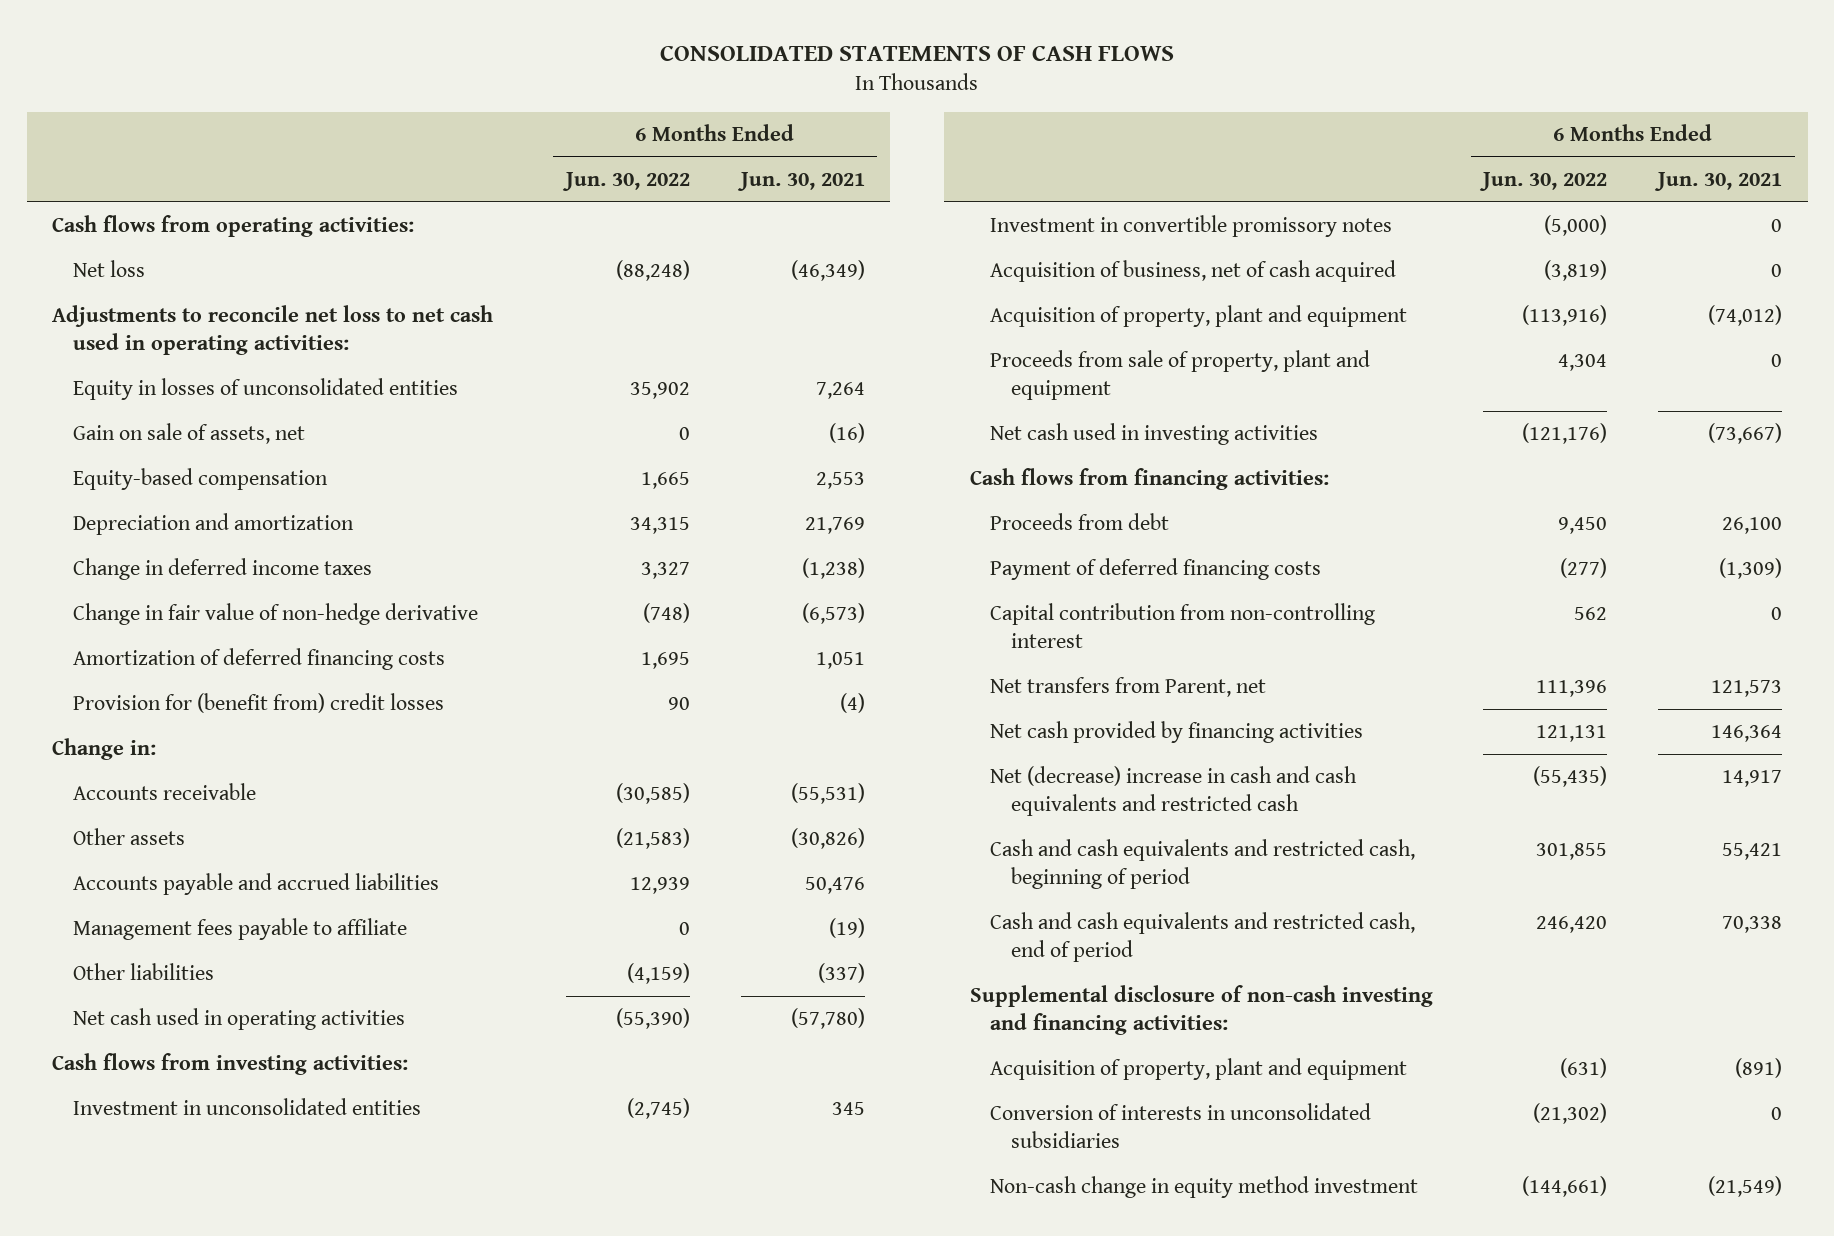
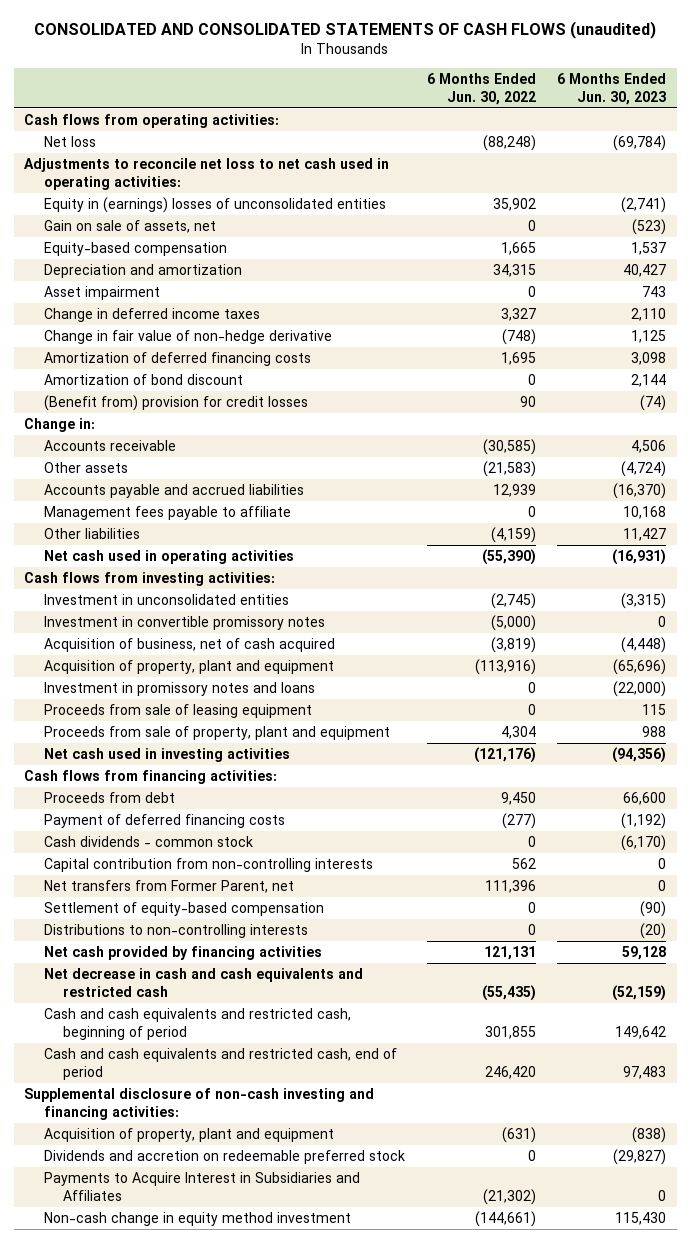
- CONSOLIDATED STATEMENTS OF CASH FLOWS
+ CONSOLIDATED AND CONSOLIDATED STATEMENTS OF CASH FLOWS (unaudited)
- | 6 Months Ended Jun. 30, 2022 | 6 Months Ended Jun. 30, 2021
+ | 6 Months Ended Jun. 30, 2022 | 6 Months Ended Jun. 30, 2023
- Equity in losses of unconsolidated entities | 35,902 | 7,264
+ Equity in (earnings) losses of unconsolidated entities | 35,902 | (2,741)
+ Asset impairment | 0 | 743
- Provision for (benefit from) credit losses | 90 | (4)
+ Amortization of bond discount | 0 | 2,144
+ (Benefit from) provision for credit losses | 90 | (74)
+ Investment in promissory notes and loans | 0 | (22,000)
+ Proceeds from sale of leasing equipment | 0 | 115
- Capital contribution from non-controlling interest | 562 | 0
- Net transfers from Parent, net | 111,396 | 121,573
+ Cash dividends - common stock | 0 | (6,170)
+ Capital contribution from non-controlling interests | 562 | 0
+ Net transfers from Former Parent, net | 111,396 | 0
+ Settlement of equity-based compensation | 0 | (90)
+ Distributions to non-controlling interests | 0 | (20)
- Net (decrease) increase in cash and cash equivalents and restricted cash | (55,435) | 14,917
+ Net decrease in cash and cash equivalents and restricted cash | (55,435) | (52,159)
- Conversion of interests in unconsolidated subsidiaries | (21,302) | 0
+ Dividends and accretion on redeemable preferred stock | 0 | (29,827)
+ Payments to Acquire Interest in Subsidiaries and Affiliates | (21,302) | 0

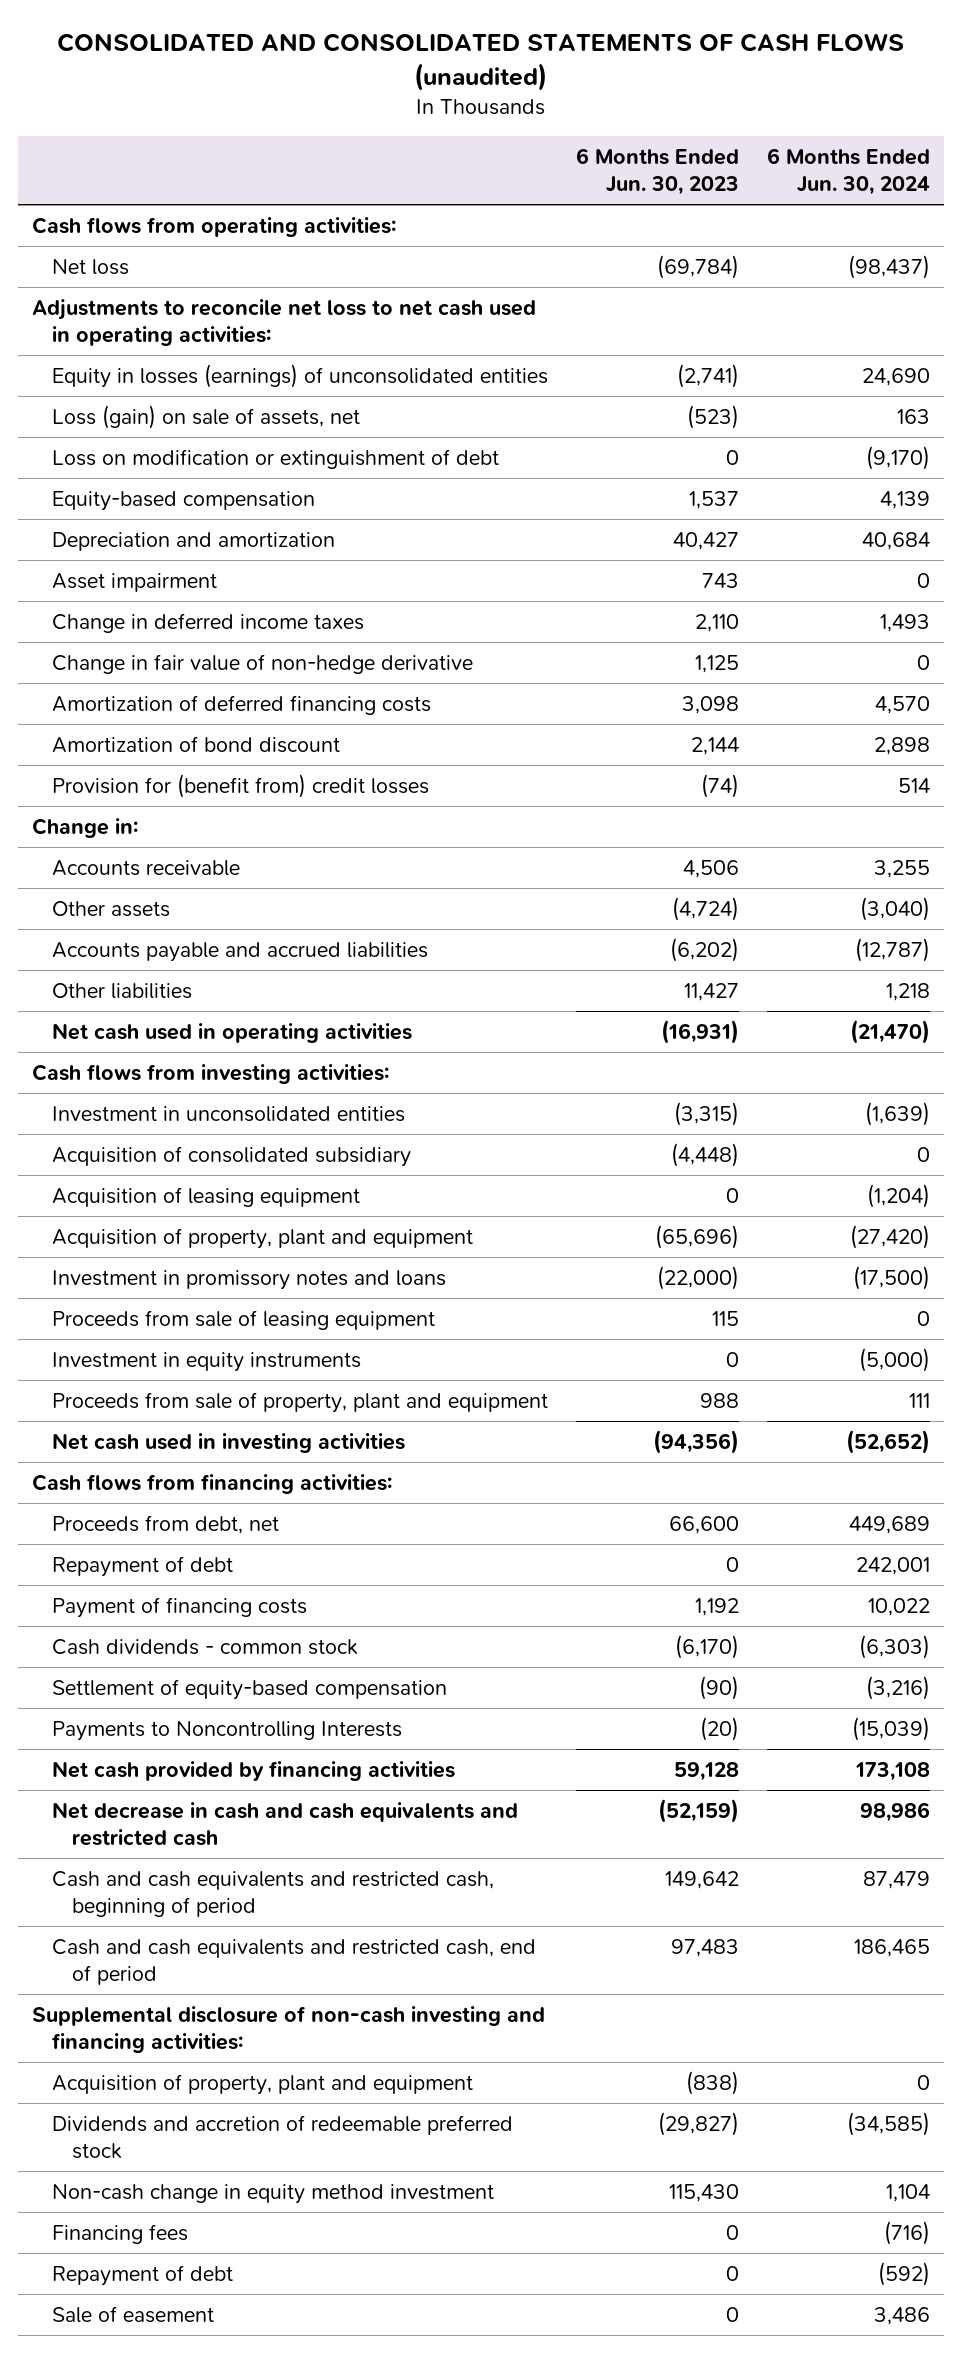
- | 6 Months Ended Jun. 30, 2022 | 6 Months Ended Jun. 30, 2023
+ | 6 Months Ended Jun. 30, 2023 | 6 Months Ended Jun. 30, 2024
- Equity in (earnings) losses of unconsolidated entities | 35,902 | (2,741)
- Gain on sale of assets, net | 0 | (523)
+ Equity in losses (earnings) of unconsolidated entities | (2,741) | 24,690
+ Loss (gain) on sale of assets, net | (523) | 163
+ Loss on modification or extinguishment of debt | 0 | (9,170)
- (Benefit from) provision for credit losses | 90 | (74)
+ Provision for (benefit from) credit losses | (74) | 514
- Accounts payable and accrued liabilities | 12,939 | (16,370)
- Management fees payable to affiliate | 0 | 10,168
+ Accounts payable and accrued liabilities | (6,202) | (12,787)
- Investment in convertible promissory notes | (5,000) | 0
- Acquisition of business, net of cash acquired | (3,819) | (4,448)
+ Acquisition of consolidated subsidiary | (4,448) | 0
+ Acquisition of leasing equipment | 0 | (1,204)
+ Investment in equity instruments | 0 | (5,000)
- Proceeds from debt | 9,450 | 66,600
- Payment of deferred financing costs | (277) | (1,192)
+ Proceeds from debt, net | 66,600 | 449,689
+ Repayment of debt | 0 | 242,001
+ Payment of financing costs | 1,192 | 10,022
- Capital contribution from non-controlling interests | 562 | 0
- Net transfers from Former Parent, net | 111,396 | 0
- Distributions to non-controlling interests | 0 | (20)
+ Payments to Noncontrolling Interests | (20) | (15,039)
- Dividends and accretion on redeemable preferred stock | 0 | (29,827)
- Payments to Acquire Interest in Subsidiaries and Affiliates | (21,302) | 0
+ Dividends and accretion of redeemable preferred stock | (29,827) | (34,585)
+ Financing fees | 0 | (716)
+ Repayment of debt | 0 | (592)
+ Sale of easement | 0 | 3,486

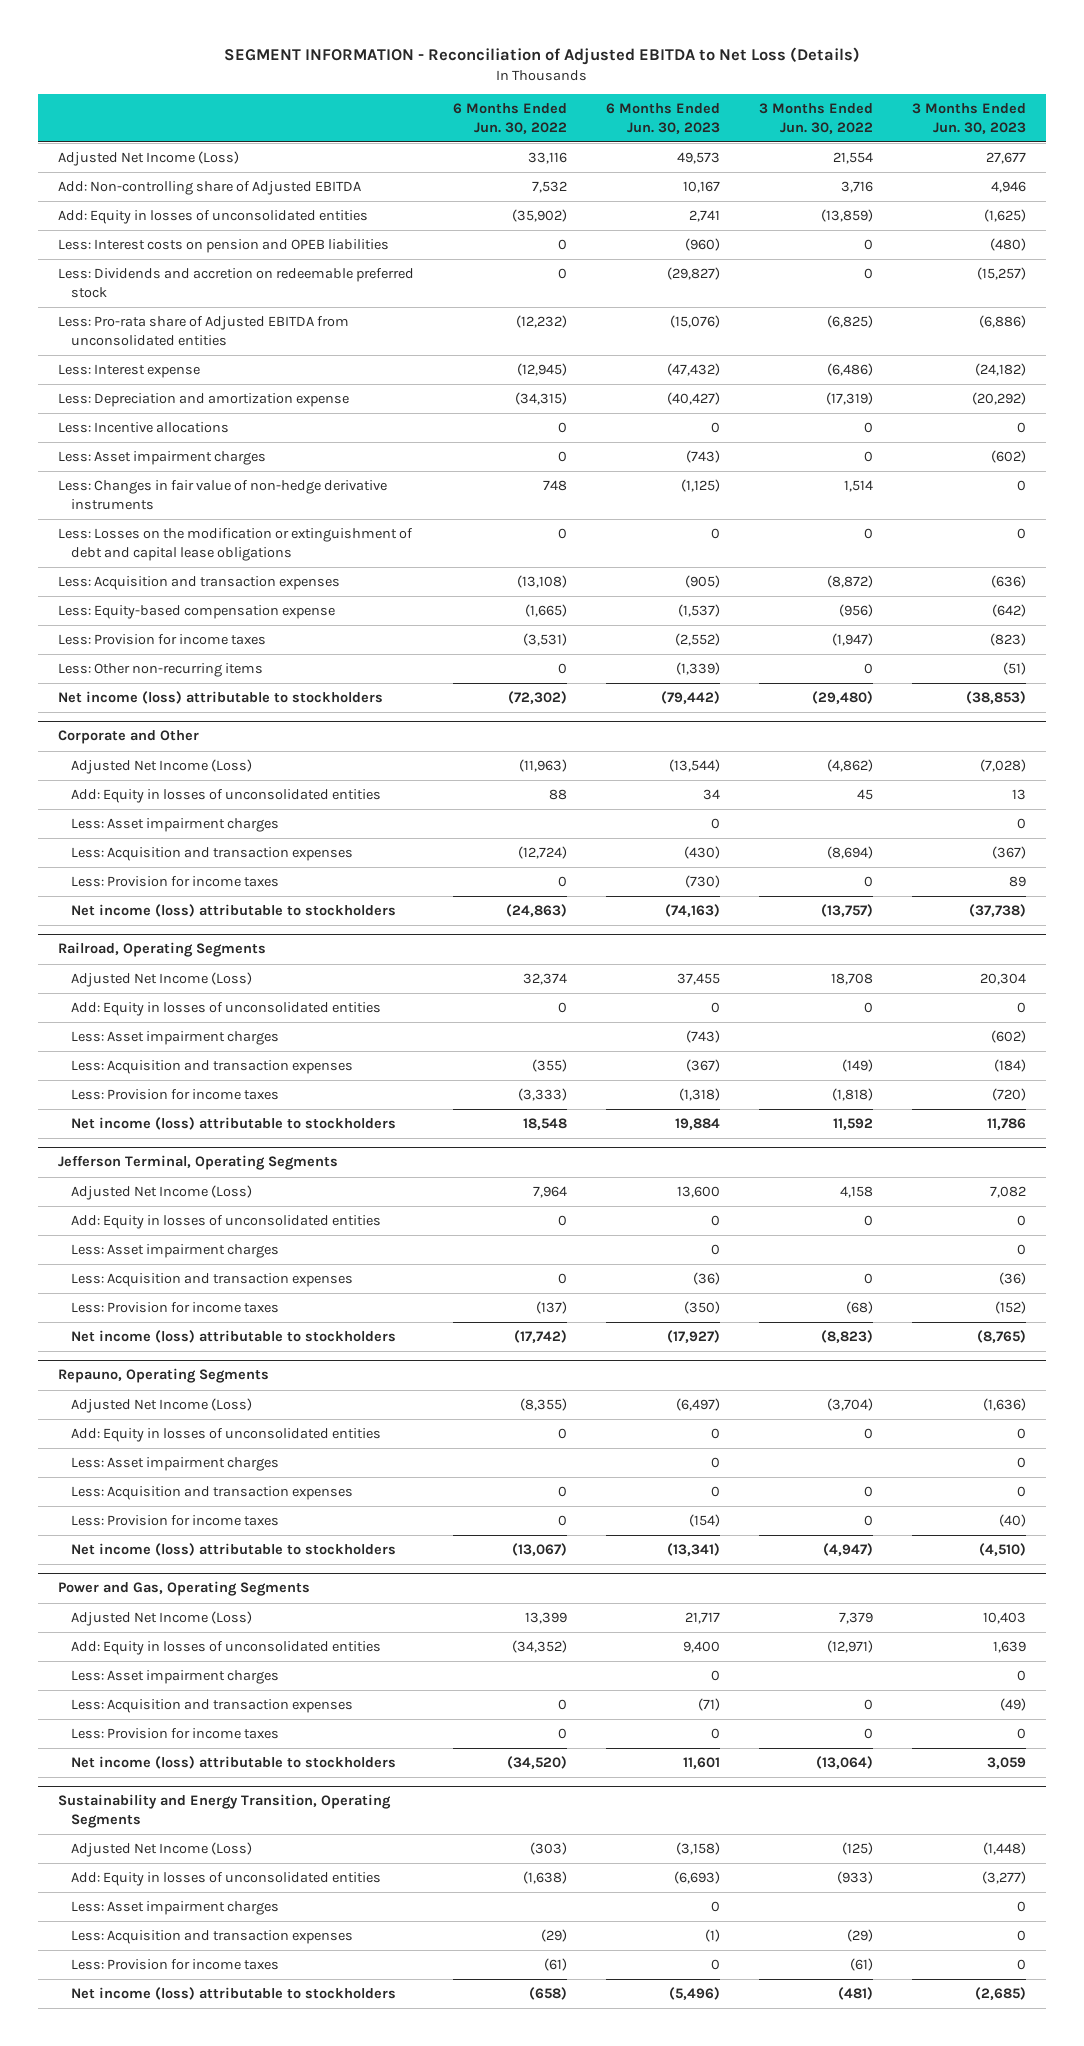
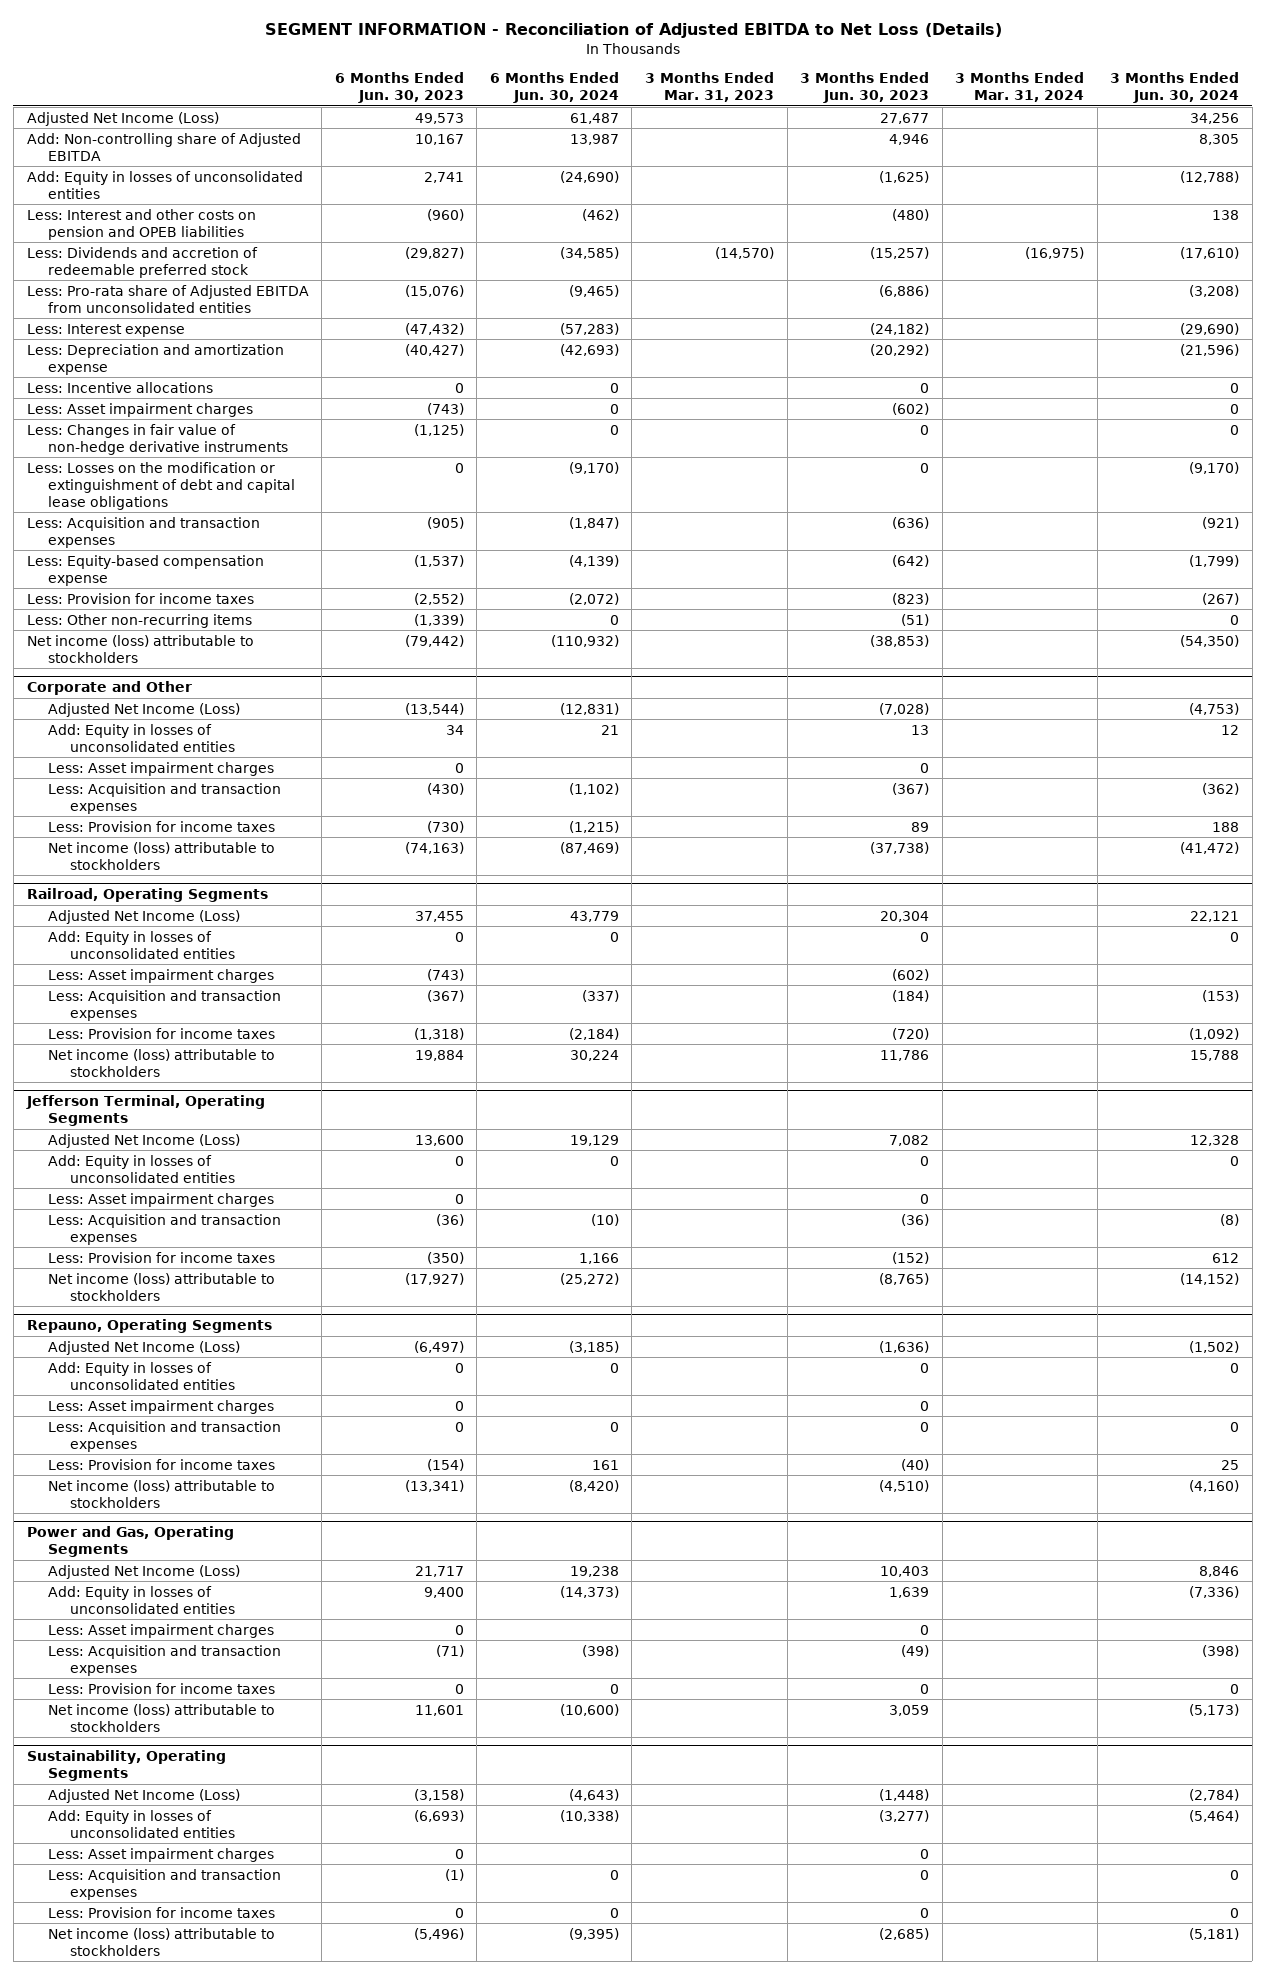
- | 6 Months Ended Jun. 30, 2022 | 6 Months Ended Jun. 30, 2023 | 3 Months Ended Jun. 30, 2022 | 3 Months Ended Jun. 30, 2023
+ | 6 Months Ended Jun. 30, 2023 | 6 Months Ended Jun. 30, 2024 | 3 Months Ended Mar. 31, 2023 | 3 Months Ended Jun. 30, 2023 | 3 Months Ended Mar. 31, 2024 | 3 Months Ended Jun. 30, 2024
- Less: Interest costs on pension and OPEB liabilities | 0 | (960) | 0 | (480)
- Less: Dividends and accretion on redeemable preferred stock | 0 | (29,827) | 0 | (15,257)
+ Less: Interest and other costs on pension and OPEB liabilities | (960) | (462) | | (480) | | 138
+ Less: Dividends and accretion of redeemable preferred stock | (29,827) | (34,585) | (14,570) | (15,257) | (16,975) | (17,610)
- Sustainability and Energy Transition, Operating Segments
+ Sustainability, Operating Segments

